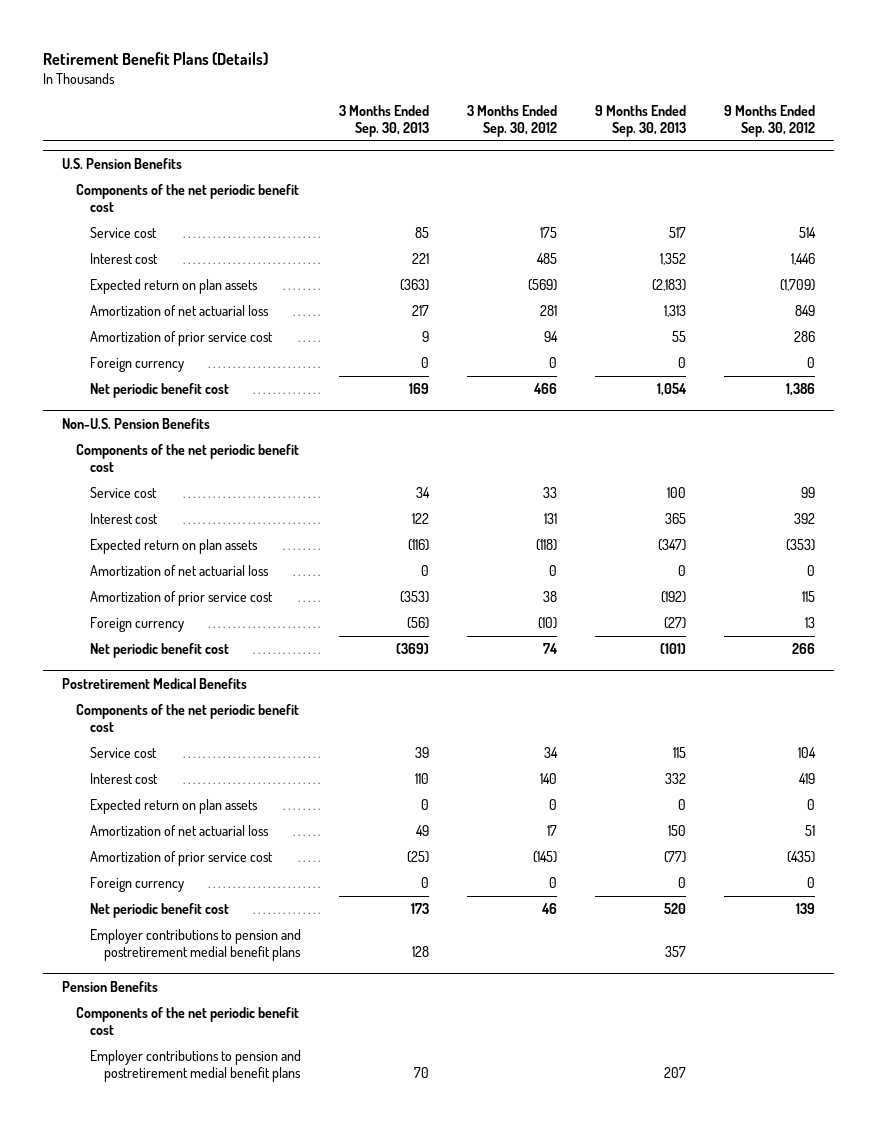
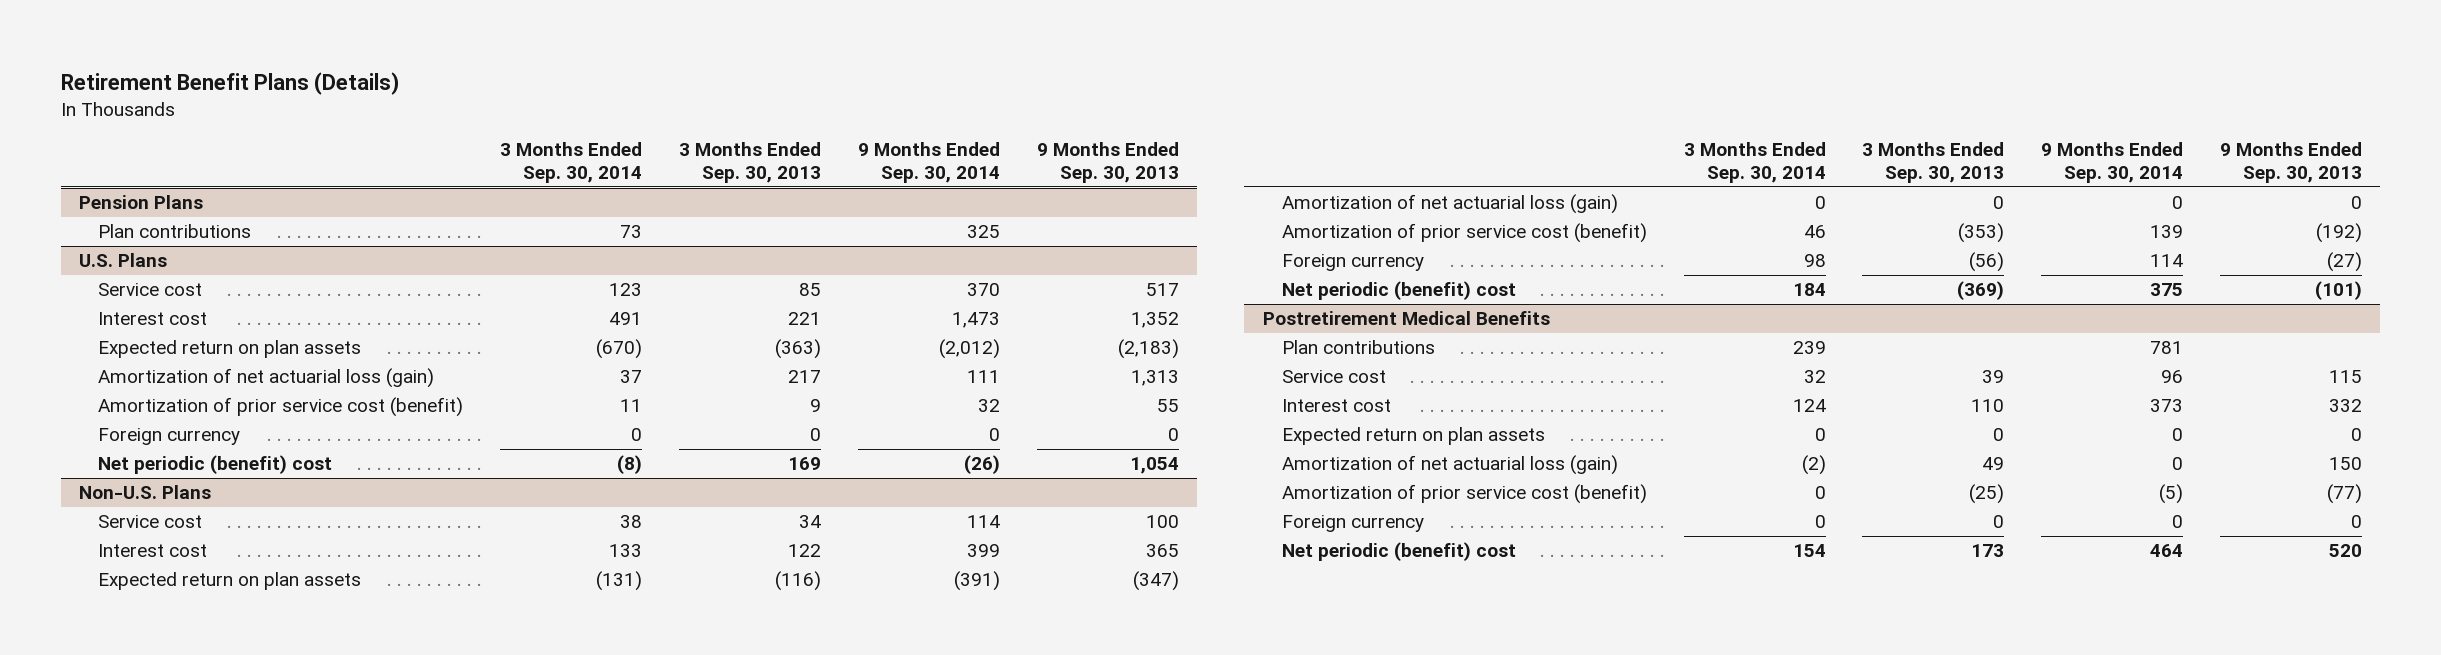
- | 3 Months Ended Sep. 30, 2013 | 3 Months Ended Sep. 30, 2012 | 9 Months Ended Sep. 30, 2013 | 9 Months Ended Sep. 30, 2012
+ | 3 Months Ended Sep. 30, 2014 | 3 Months Ended Sep. 30, 2013 | 9 Months Ended Sep. 30, 2014 | 9 Months Ended Sep. 30, 2013
- U.S. Pension Benefits
- Components of the net periodic benefit cost
+ Pension Plans
+ Plan contributions | 73 | | 325 |
+ U.S. Plans
- Amortization of net actuarial loss | 217 | 281 | 1,313 | 849
- Amortization of prior service cost | 9 | 94 | 55 | 286
+ Amortization of net actuarial loss (gain) | 37 | 217 | 111 | 1,313
+ Amortization of prior service cost (benefit) | 11 | 9 | 32 | 55
- Net periodic benefit cost | 169 | 466 | 1,054 | 1,386
- Non-U.S. Pension Benefits
- Components of the net periodic benefit cost
+ Net periodic (benefit) cost | (8) | 169 | (26) | 1,054
+ Non-U.S. Plans
- Amortization of net actuarial loss | 0 | 0 | 0 | 0
- Amortization of prior service cost | (353) | 38 | (192) | 115
+ Amortization of net actuarial loss (gain) | 0 | 0 | 0 | 0
+ Amortization of prior service cost (benefit) | 46 | (353) | 139 | (192)
- Net periodic benefit cost | (369) | 74 | (101) | 266
+ Net periodic (benefit) cost | 184 | (369) | 375 | (101)
@ Postretirement Medical Benefits
- Components of the net periodic benefit cost
+ Plan contributions | 239 | | 781 |
- Amortization of net actuarial loss | 49 | 17 | 150 | 51
- Amortization of prior service cost | (25) | (145) | (77) | (435)
+ Amortization of net actuarial loss (gain) | (2) | 49 | 0 | 150
+ Amortization of prior service cost (benefit) | 0 | (25) | (5) | (77)
- Net periodic benefit cost | 173 | 46 | 520 | 139
- Employer contributions to pension and postretirement medial benefit plans | 128 | | 357 |
- Pension Benefits
- Components of the net periodic benefit cost
- Employer contributions to pension and postretirement medial benefit plans | 70 | | 207 |
@ Postretirement Medical Benefits
+ Net periodic (benefit) cost | 154 | 173 | 464 | 520

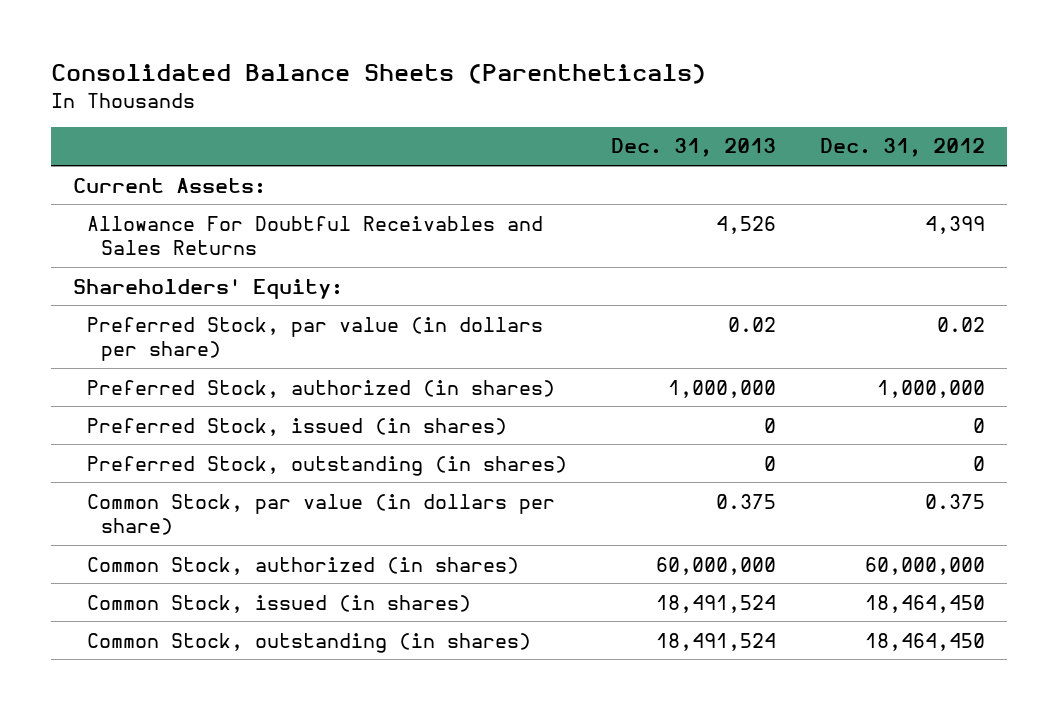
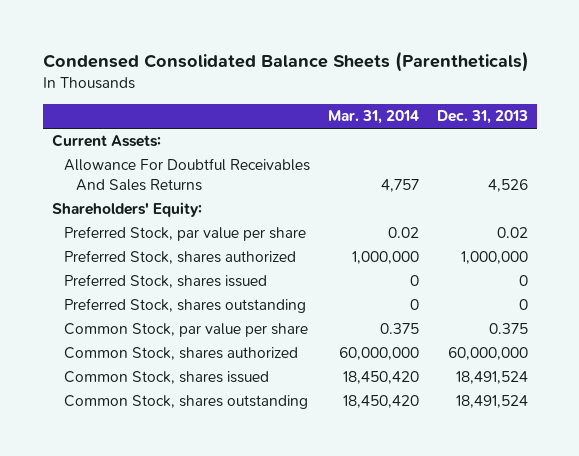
- Consolidated Balance Sheets (Parentheticals)
+ Condensed Consolidated Balance Sheets (Parentheticals)
- | Dec. 31, 2013 | Dec. 31, 2012
+ | Mar. 31, 2014 | Dec. 31, 2013
- Allowance For Doubtful Receivables and Sales Returns | 4,526 | 4,399
+ Allowance For Doubtful Receivables And Sales Returns | 4,757 | 4,526
- Preferred Stock, par value (in dollars per share) | 0.02 | 0.02
- Preferred Stock, authorized (in shares) | 1,000,000 | 1,000,000
- Preferred Stock, issued (in shares) | 0 | 0
- Preferred Stock, outstanding (in shares) | 0 | 0
- Common Stock, par value (in dollars per share) | 0.375 | 0.375
- Common Stock, authorized (in shares) | 60,000,000 | 60,000,000
- Common Stock, issued (in shares) | 18,491,524 | 18,464,450
- Common Stock, outstanding (in shares) | 18,491,524 | 18,464,450
+ Preferred Stock, par value per share | 0.02 | 0.02
+ Preferred Stock, shares authorized | 1,000,000 | 1,000,000
+ Preferred Stock, shares issued | 0 | 0
+ Preferred Stock, shares outstanding | 0 | 0
+ Common Stock, par value per share | 0.375 | 0.375
+ Common Stock, shares authorized | 60,000,000 | 60,000,000
+ Common Stock, shares issued | 18,450,420 | 18,491,524
+ Common Stock, shares outstanding | 18,450,420 | 18,491,524

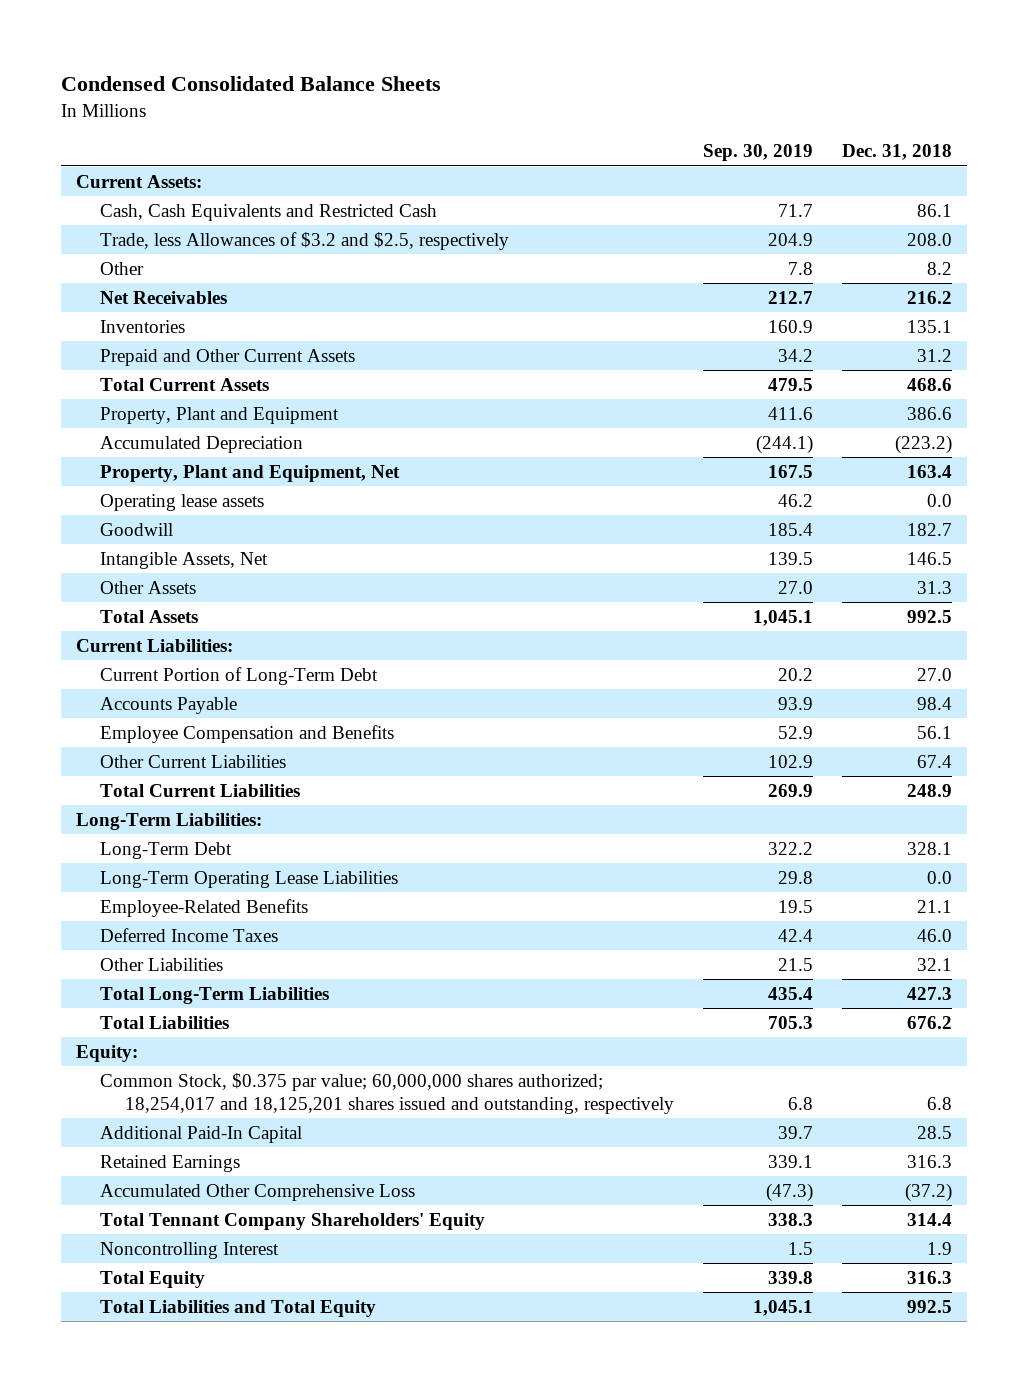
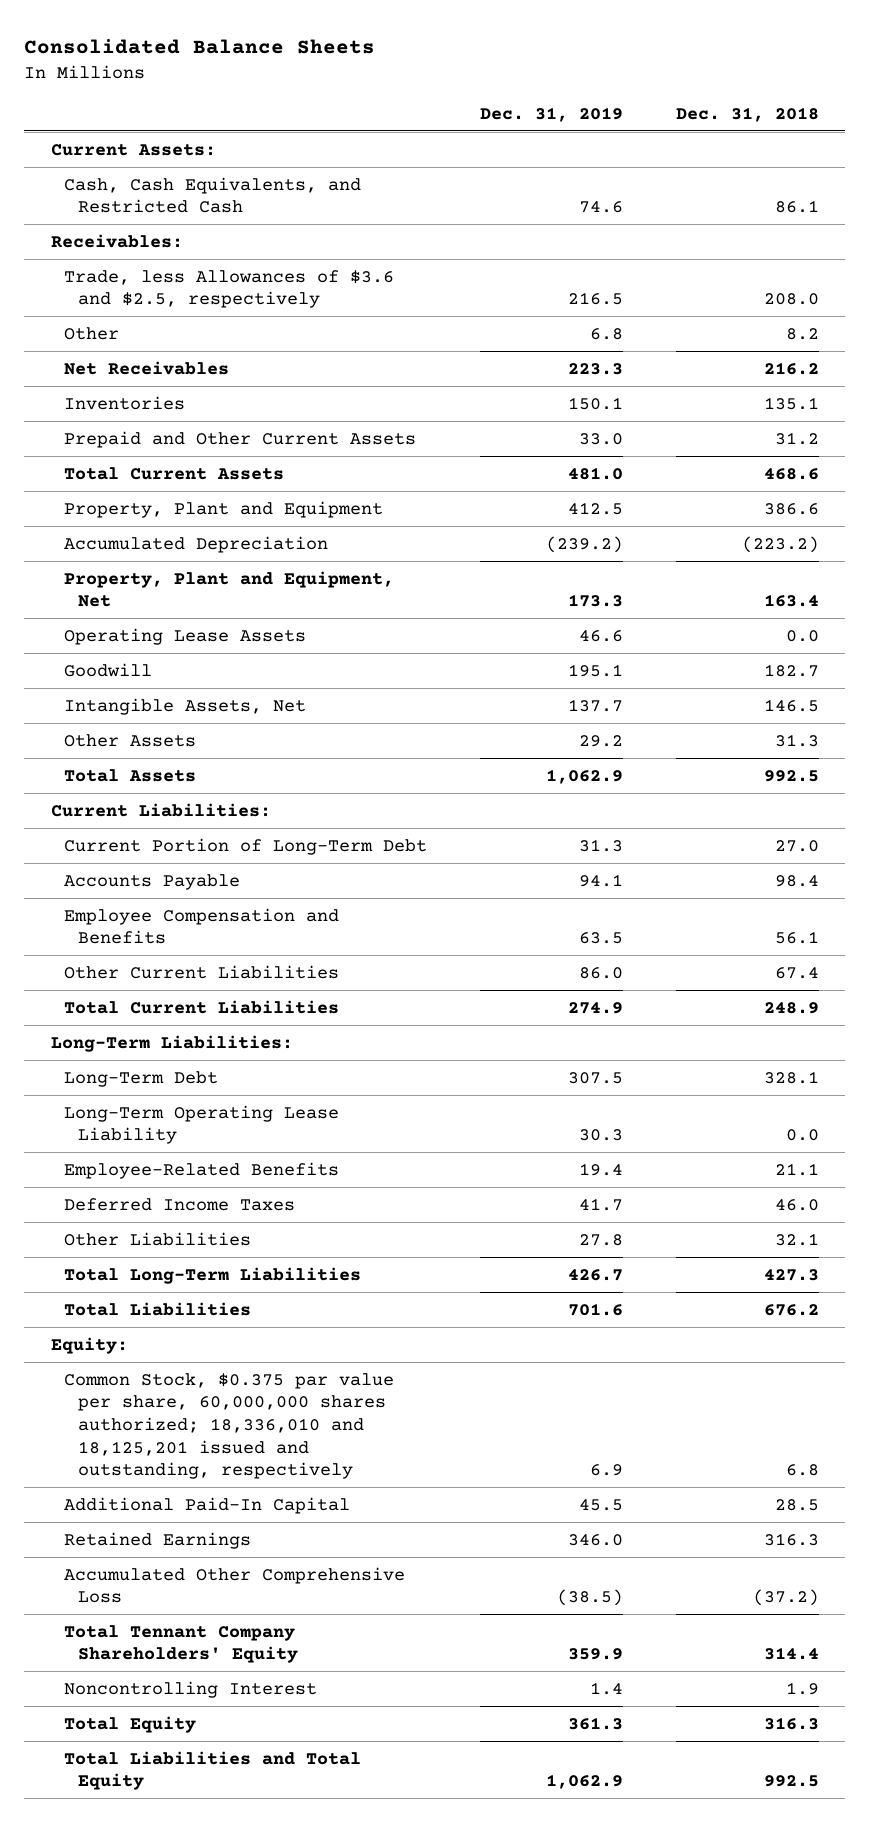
- Condensed Consolidated Balance Sheets
+ Consolidated Balance Sheets
- | Sep. 30, 2019 | Dec. 31, 2018
+ | Dec. 31, 2019 | Dec. 31, 2018
- Cash, Cash Equivalents and Restricted Cash | 71.7 | 86.1
- Trade, less Allowances of $3.2 and $2.5, respectively | 204.9 | 208.0
+ Cash, Cash Equivalents, and Restricted Cash | 74.6 | 86.1
+ Receivables:
+ Trade, less Allowances of $3.6 and $2.5, respectively | 216.5 | 208.0
- Operating lease assets | 46.2 | 0.0
+ Operating Lease Assets | 46.6 | 0.0
- Long-Term Operating Lease Liabilities | 29.8 | 0.0
+ Long-Term Operating Lease Liability | 30.3 | 0.0
- Common Stock, $0.375 par value; 60,000,000 shares authorized; 18,254,017 and 18,125,201 shares issued and outstanding, respectively | 6.8 | 6.8
+ Common Stock, $0.375 par value per share, 60,000,000 shares authorized; 18,336,010 and 18,125,201 issued and outstanding, respectively | 6.9 | 6.8

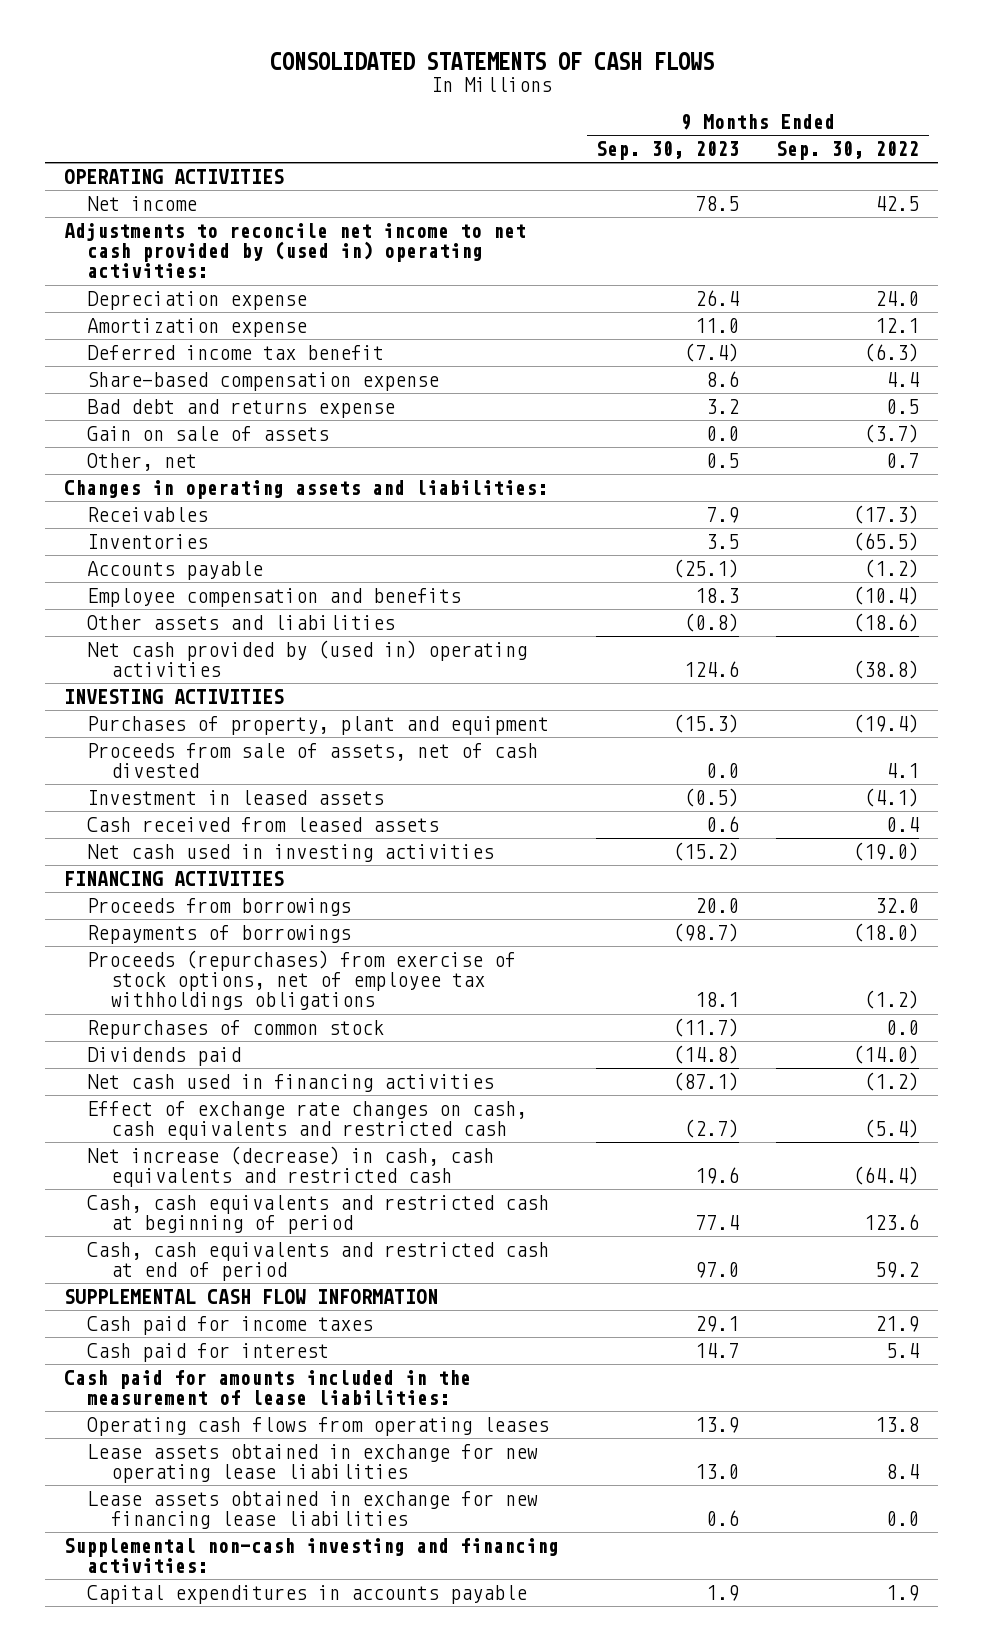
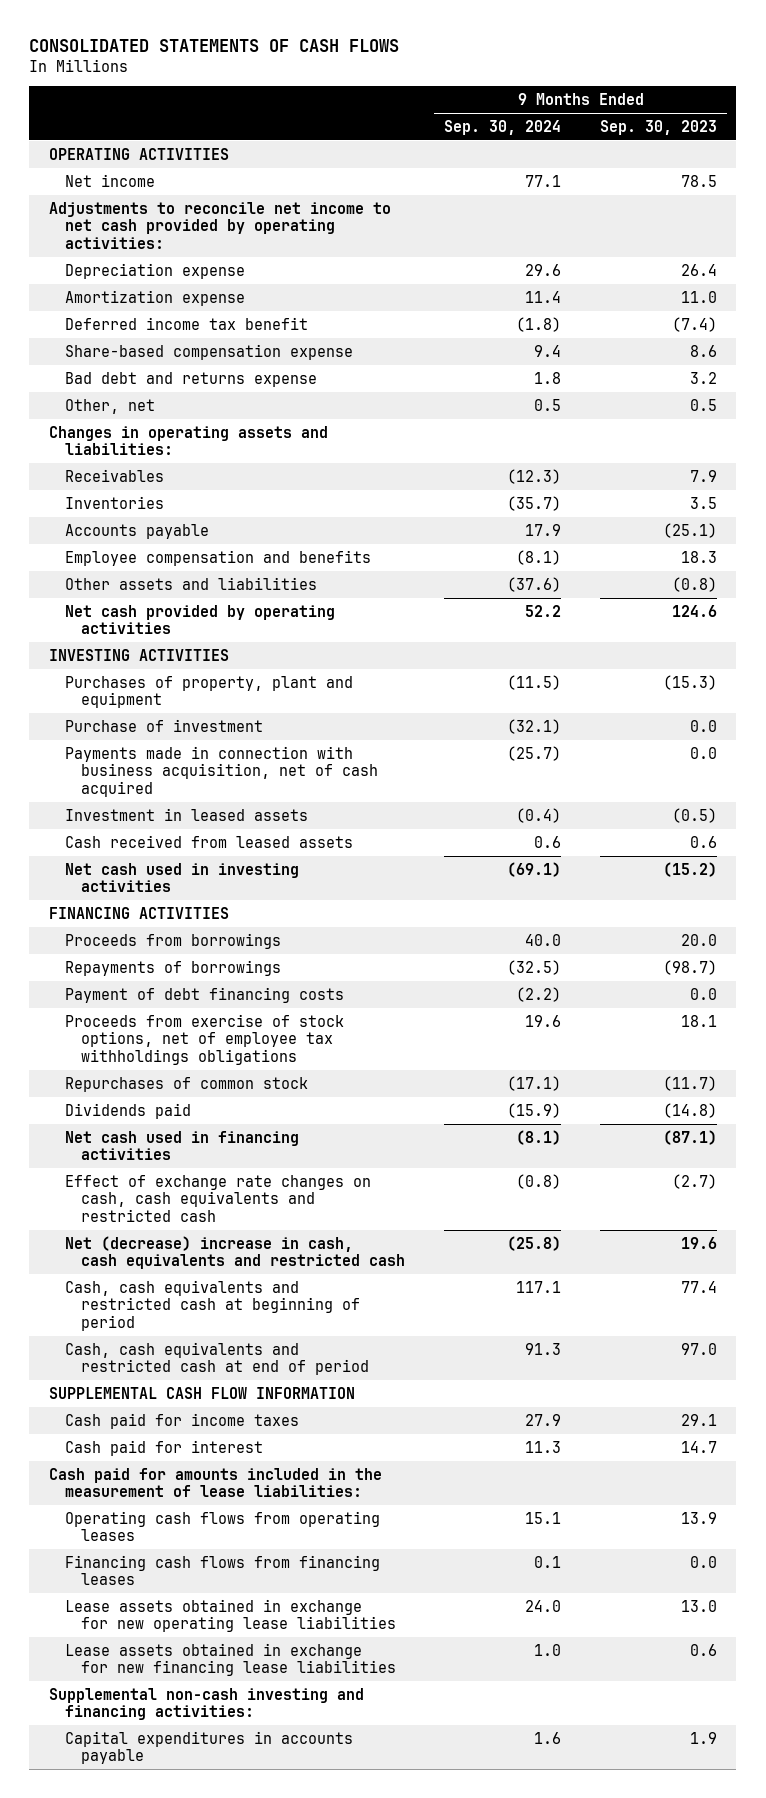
- | 9 Months Ended Sep. 30, 2023 | 9 Months Ended Sep. 30, 2022
+ | 9 Months Ended Sep. 30, 2024 | 9 Months Ended Sep. 30, 2023
- Adjustments to reconcile net income to net cash provided by (used in) operating activities:
+ Adjustments to reconcile net income to net cash provided by operating activities:
- Gain on sale of assets | 0.0 | (3.7)
- Net cash provided by (used in) operating activities | 124.6 | (38.8)
+ Net cash provided by operating activities | 52.2 | 124.6
- Proceeds from sale of assets, net of cash divested | 0.0 | 4.1
+ Purchase of investment | (32.1) | 0.0
+ Payments made in connection with business acquisition, net of cash acquired | (25.7) | 0.0
- Proceeds (repurchases) from exercise of stock options, net of employee tax withholdings obligations | 18.1 | (1.2)
+ Payment of debt financing costs | (2.2) | 0.0
+ Proceeds from exercise of stock options, net of employee tax withholdings obligations | 19.6 | 18.1
- Net increase (decrease) in cash, cash equivalents and restricted cash | 19.6 | (64.4)
+ Net (decrease) increase in cash, cash equivalents and restricted cash | (25.8) | 19.6
+ Financing cash flows from financing leases | 0.1 | 0.0

